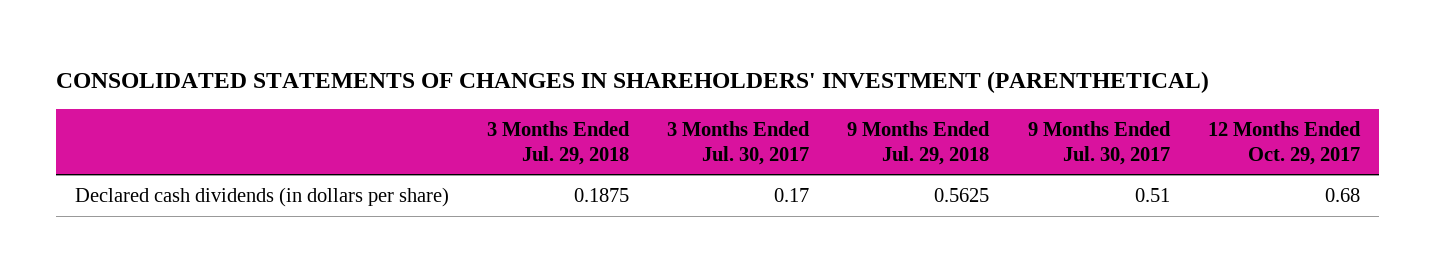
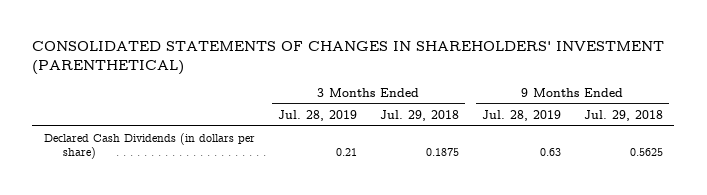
- | 3 Months Ended Jul. 29, 2018 | 3 Months Ended Jul. 30, 2017 | 9 Months Ended Jul. 29, 2018 | 9 Months Ended Jul. 30, 2017 | 12 Months Ended Oct. 29, 2017
+ | 3 Months Ended Jul. 28, 2019 | 3 Months Ended Jul. 29, 2018 | 9 Months Ended Jul. 28, 2019 | 9 Months Ended Jul. 29, 2018
- Declared cash dividends (in dollars per share) | 0.1875 | 0.17 | 0.5625 | 0.51 | 0.68
+ Declared Cash Dividends (in dollars per share) | 0.21 | 0.1875 | 0.63 | 0.5625

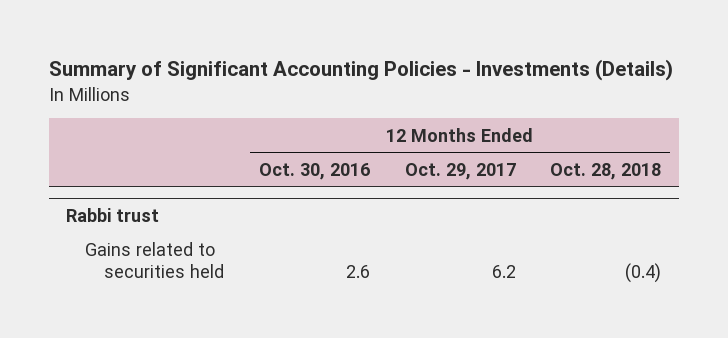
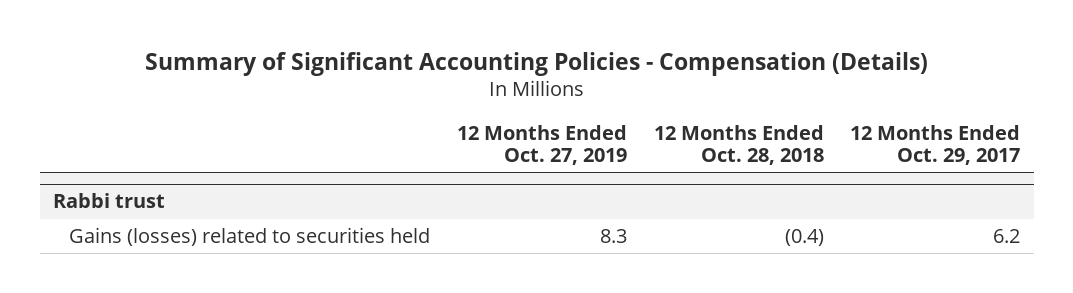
- Summary of Significant Accounting Policies - Investments (Details)
+ Summary of Significant Accounting Policies - Compensation (Details)
- | 12 Months Ended Oct. 30, 2016 | 12 Months Ended Oct. 29, 2017 | 12 Months Ended Oct. 28, 2018
+ | 12 Months Ended Oct. 27, 2019 | 12 Months Ended Oct. 28, 2018 | 12 Months Ended Oct. 29, 2017
@ Rabbi trust
- Gains related to securities held | 2.6 | 6.2 | (0.4)
+ Gains (losses) related to securities held | 8.3 | (0.4) | 6.2

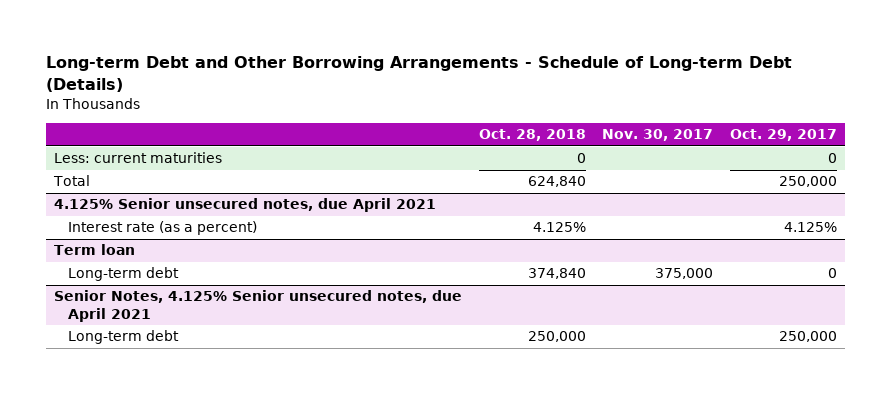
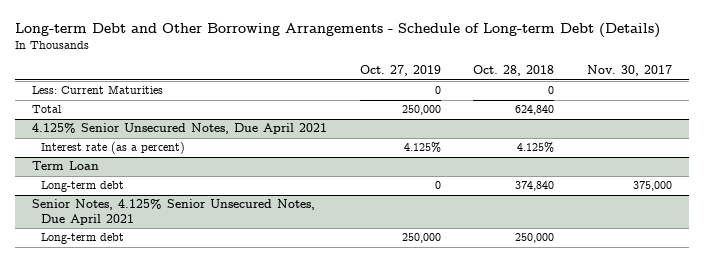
- | Oct. 28, 2018 | Nov. 30, 2017 | Oct. 29, 2017
+ | Oct. 27, 2019 | Oct. 28, 2018 | Nov. 30, 2017
- Less: current maturities | 0 | | 0
+ Less: Current Maturities | 0 | 0 |
- 4.125% Senior unsecured notes, due April 2021
+ 4.125% Senior Unsecured Notes, Due April 2021
- Term loan
+ Term Loan
- Senior Notes, 4.125% Senior unsecured notes, due April 2021
+ Senior Notes, 4.125% Senior Unsecured Notes, Due April 2021

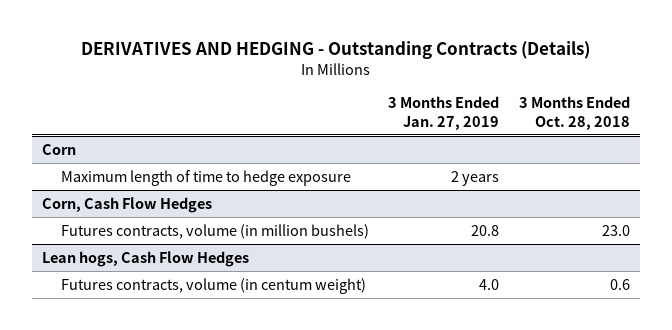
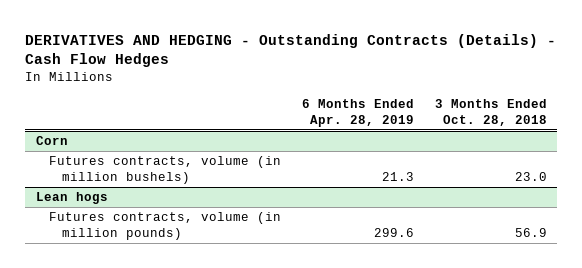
- DERIVATIVES AND HEDGING - Outstanding Contracts (Details)
+ DERIVATIVES AND HEDGING - Outstanding Contracts (Details) - Cash Flow Hedges
- | 3 Months Ended Jan. 27, 2019 | 3 Months Ended Oct. 28, 2018
+ | 6 Months Ended Apr. 28, 2019 | 3 Months Ended Oct. 28, 2018
@ Corn
- Maximum length of time to hedge exposure | 2 years |
- Corn, Cash Flow Hedges
- Lean hogs, Cash Flow Hedges
- Futures contracts, volume (in centum weight) | 4.0 | 0.6
+ Lean hogs
+ Futures contracts, volume (in million pounds) | 299.6 | 56.9

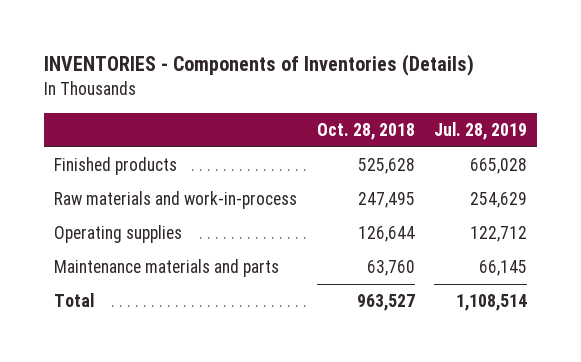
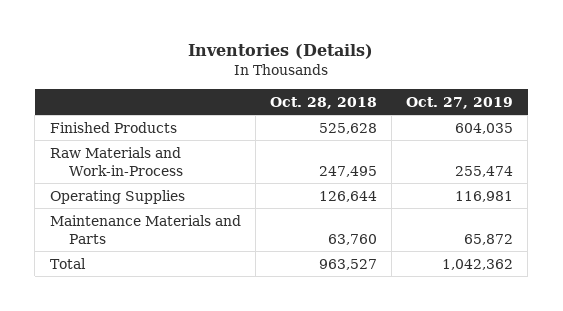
- INVENTORIES - Components of Inventories (Details)
+ Inventories (Details)
- | Oct. 28, 2018 | Jul. 28, 2019
+ | Oct. 28, 2018 | Oct. 27, 2019
- Finished products | 525,628 | 665,028
- Raw materials and work-in-process | 247,495 | 254,629
- Operating supplies | 126,644 | 122,712
- Maintenance materials and parts | 63,760 | 66,145
+ Finished Products | 525,628 | 604,035
+ Raw Materials and Work-in-Process | 247,495 | 255,474
+ Operating Supplies | 126,644 | 116,981
+ Maintenance Materials and Parts | 63,760 | 65,872

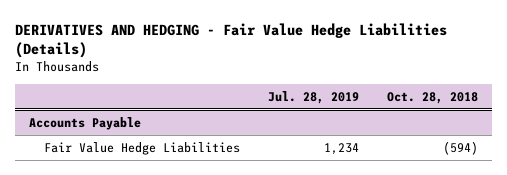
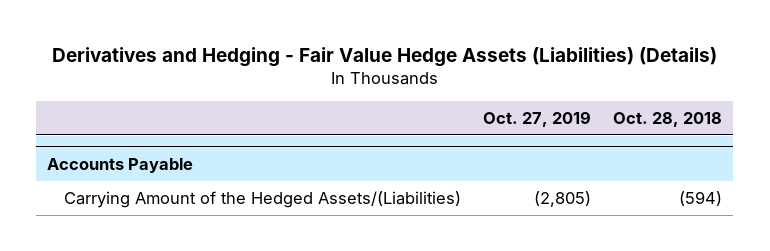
- DERIVATIVES AND HEDGING - Fair Value Hedge Liabilities (Details)
+ Derivatives and Hedging - Fair Value Hedge Assets (Liabilities) (Details)
- | Jul. 28, 2019 | Oct. 28, 2018
+ | Oct. 27, 2019 | Oct. 28, 2018
@ Accounts Payable
- Fair Value Hedge Liabilities | 1,234 | (594)
+ Carrying Amount of the Hedged Assets/(Liabilities) | (2,805) | (594)

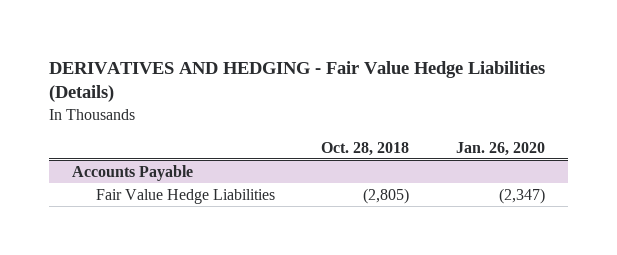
- Derivatives and Hedging - Fair Value Hedge Assets (Liabilities) (Details)
+ DERIVATIVES AND HEDGING - Fair Value Hedge Liabilities (Details)
- | Oct. 27, 2019 | Oct. 28, 2018
+ | Oct. 28, 2018 | Jan. 26, 2020
@ Accounts Payable
- Carrying Amount of the Hedged Assets/(Liabilities) | (2,805) | (594)
+ Fair Value Hedge Liabilities | (2,805) | (2,347)

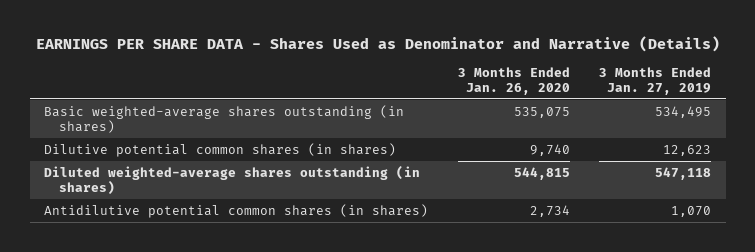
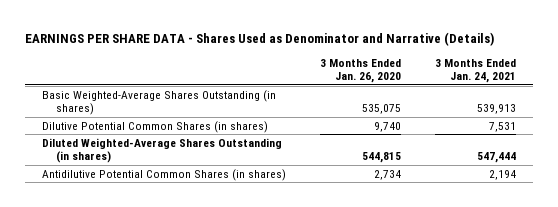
- | 3 Months Ended Jan. 26, 2020 | 3 Months Ended Jan. 27, 2019
+ | 3 Months Ended Jan. 26, 2020 | 3 Months Ended Jan. 24, 2021
- Basic weighted-average shares outstanding (in shares) | 535,075 | 534,495
- Dilutive potential common shares (in shares) | 9,740 | 12,623
- Diluted weighted-average shares outstanding (in shares) | 544,815 | 547,118
- Antidilutive potential common shares (in shares) | 2,734 | 1,070
+ Basic Weighted-Average Shares Outstanding (in shares) | 535,075 | 539,913
+ Dilutive Potential Common Shares (in shares) | 9,740 | 7,531
+ Diluted Weighted-Average Shares Outstanding (in shares) | 544,815 | 547,444
+ Antidilutive Potential Common Shares (in shares) | 2,734 | 2,194

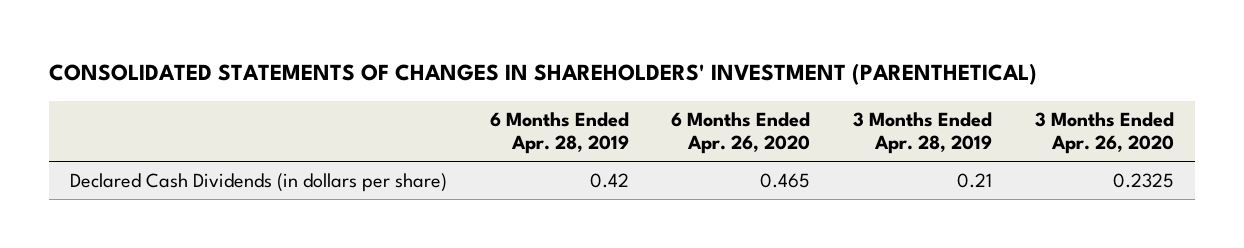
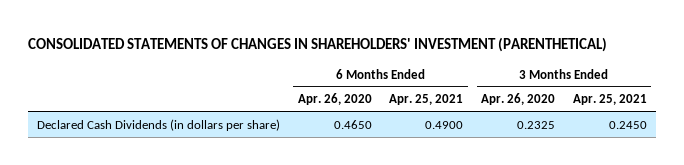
- | 6 Months Ended Apr. 28, 2019 | 6 Months Ended Apr. 26, 2020 | 3 Months Ended Apr. 28, 2019 | 3 Months Ended Apr. 26, 2020
+ | 6 Months Ended Apr. 26, 2020 | 6 Months Ended Apr. 25, 2021 | 3 Months Ended Apr. 26, 2020 | 3 Months Ended Apr. 25, 2021
- Declared Cash Dividends (in dollars per share) | 0.42 | 0.465 | 0.21 | 0.2325
+ Declared Cash Dividends (in dollars per share) | 0.4650 | 0.4900 | 0.2325 | 0.2450

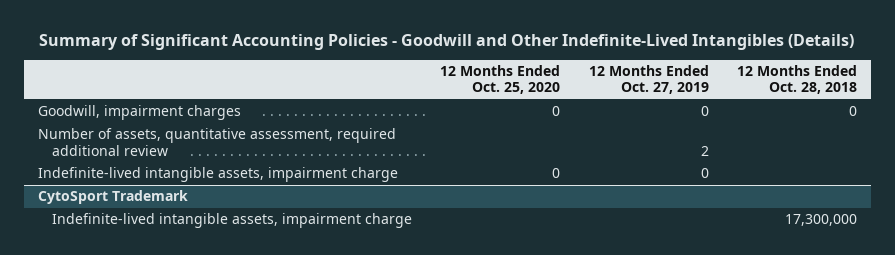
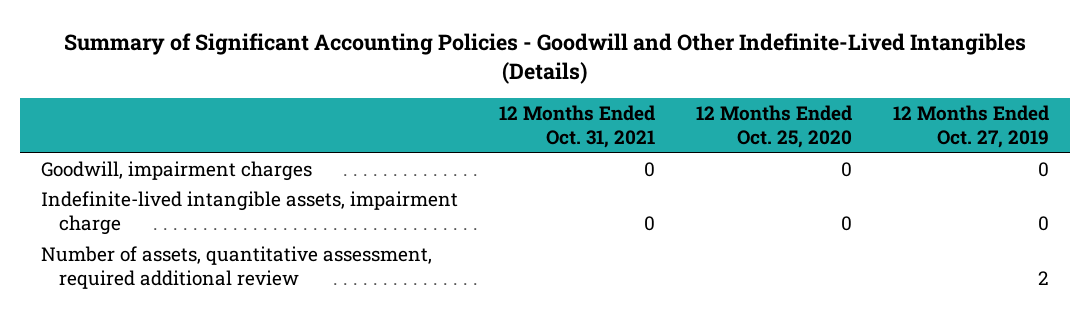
- | 12 Months Ended Oct. 25, 2020 | 12 Months Ended Oct. 27, 2019 | 12 Months Ended Oct. 28, 2018
+ | 12 Months Ended Oct. 31, 2021 | 12 Months Ended Oct. 25, 2020 | 12 Months Ended Oct. 27, 2019
- CytoSport Trademark
- Indefinite-lived intangible assets, impairment charge | | | 17,300,000
moved down: Number of assets, quantitative assessment, required additional review | | | 2

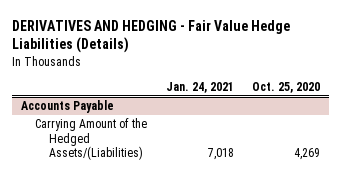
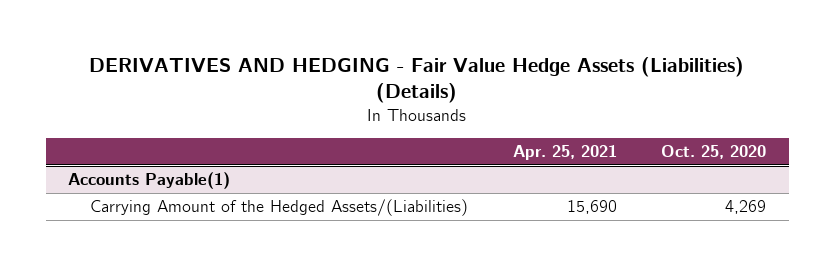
- DERIVATIVES AND HEDGING - Fair Value Hedge Liabilities (Details)
+ DERIVATIVES AND HEDGING - Fair Value Hedge Assets (Liabilities) (Details)
- | Jan. 24, 2021 | Oct. 25, 2020
+ | Apr. 25, 2021 | Oct. 25, 2020
- Accounts Payable
+ Accounts Payable(1)

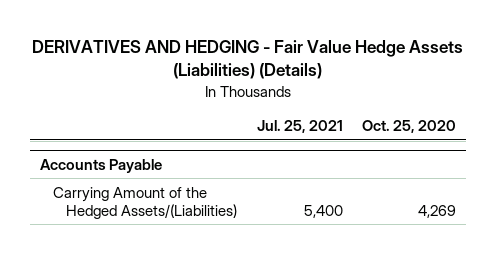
- | Apr. 25, 2021 | Oct. 25, 2020
+ | Jul. 25, 2021 | Oct. 25, 2020
- Accounts Payable(1)
+ Accounts Payable

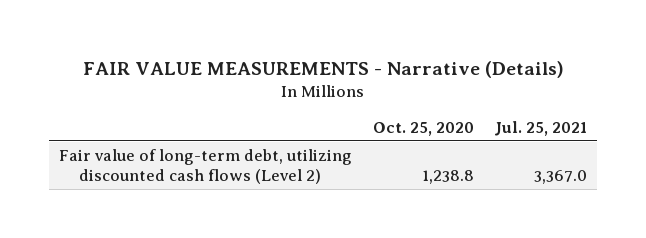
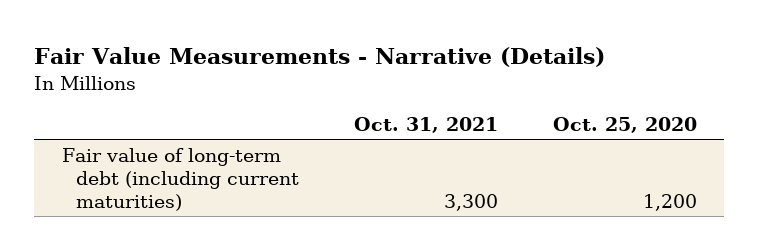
- FAIR VALUE MEASUREMENTS - Narrative (Details)
+ Fair Value Measurements - Narrative (Details)
- | Oct. 25, 2020 | Jul. 25, 2021
+ | Oct. 31, 2021 | Oct. 25, 2020
- Fair value of long-term debt, utilizing discounted cash flows (Level 2) | 1,238.8 | 3,367.0
+ Fair value of long-term debt (including current maturities) | 3,300 | 1,200

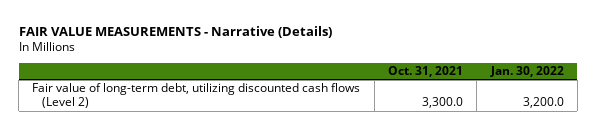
- Fair Value Measurements - Narrative (Details)
+ FAIR VALUE MEASUREMENTS - Narrative (Details)
- | Oct. 31, 2021 | Oct. 25, 2020
+ | Oct. 31, 2021 | Jan. 30, 2022
- Fair value of long-term debt (including current maturities) | 3,300 | 1,200
+ Fair value of long-term debt, utilizing discounted cash flows (Level 2) | 3,300.0 | 3,200.0

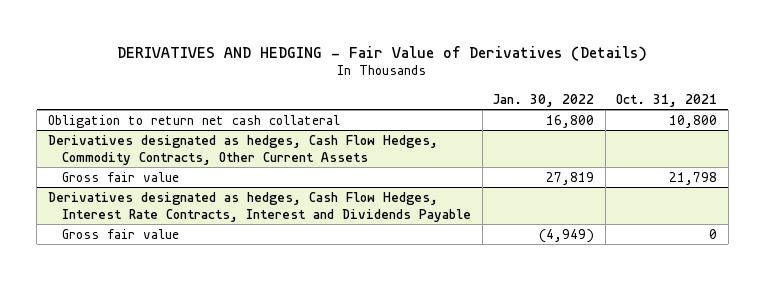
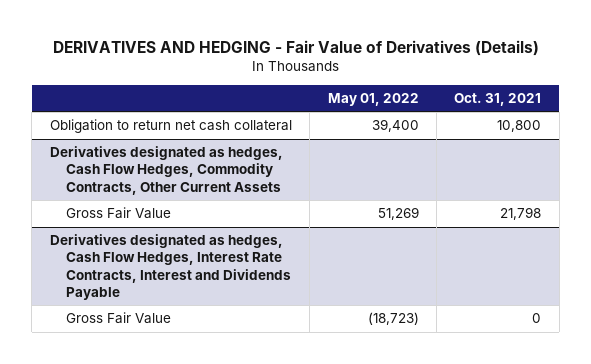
- | Jan. 30, 2022 | Oct. 31, 2021
+ | May 01, 2022 | Oct. 31, 2021
@ Derivatives designated as hedges, Cash Flow Hedges, Commodity Contracts, Other Current Assets
- Gross fair value | 27,819 | 21,798
+ Gross Fair Value | 51,269 | 21,798
@ Derivatives designated as hedges, Cash Flow Hedges, Interest Rate Contracts, Interest and Dividends Payable
- Gross fair value | (4,949) | 0
+ Gross Fair Value | (18,723) | 0

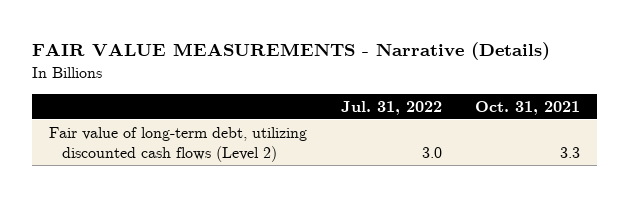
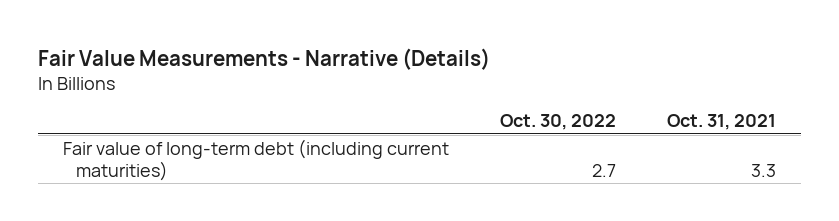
- FAIR VALUE MEASUREMENTS - Narrative (Details)
+ Fair Value Measurements - Narrative (Details)
- | Jul. 31, 2022 | Oct. 31, 2021
+ | Oct. 30, 2022 | Oct. 31, 2021
- Fair value of long-term debt, utilizing discounted cash flows (Level 2) | 3.0 | 3.3
+ Fair value of long-term debt (including current maturities) | 2.7 | 3.3

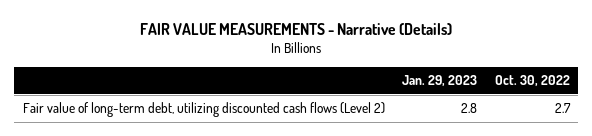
- Fair Value Measurements - Narrative (Details)
+ FAIR VALUE MEASUREMENTS - Narrative (Details)
- | Oct. 30, 2022 | Oct. 31, 2021
+ | Jan. 29, 2023 | Oct. 30, 2022
- Fair value of long-term debt (including current maturities) | 2.7 | 3.3
+ Fair value of long-term debt, utilizing discounted cash flows (Level 2) | 2.8 | 2.7

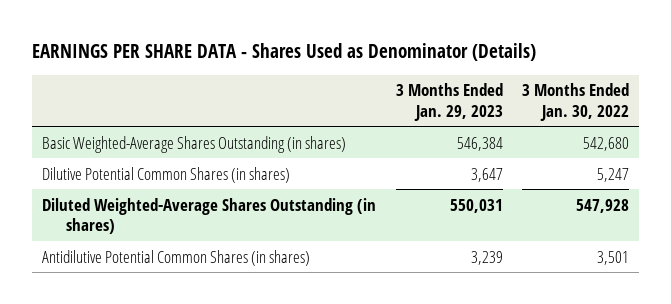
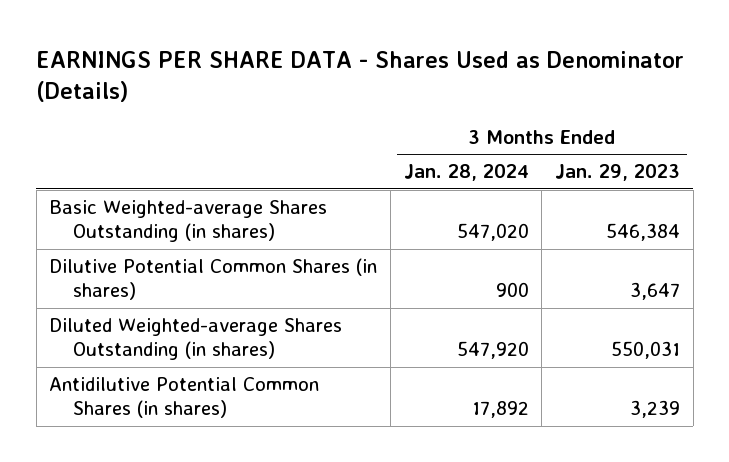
- | 3 Months Ended Jan. 29, 2023 | 3 Months Ended Jan. 30, 2022
+ | 3 Months Ended Jan. 28, 2024 | 3 Months Ended Jan. 29, 2023
- Basic Weighted-Average Shares Outstanding (in shares) | 546,384 | 542,680
+ Basic Weighted-average Shares Outstanding (in shares) | 547,020 | 546,384
- Diluted Weighted-Average Shares Outstanding (in shares) | 550,031 | 547,928
+ Diluted Weighted-average Shares Outstanding (in shares) | 547,920 | 550,031

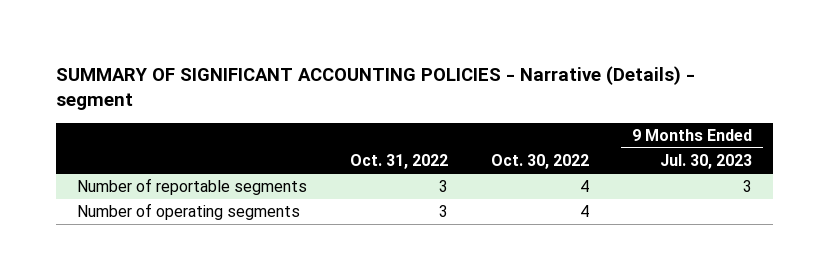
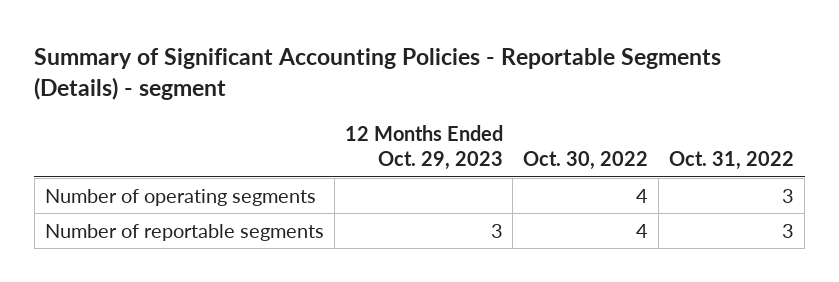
- SUMMARY OF SIGNIFICANT ACCOUNTING POLICIES - Narrative (Details) - segment
+ Summary of Significant Accounting Policies - Reportable Segments (Details) - segment
- | Oct. 31, 2022 | Oct. 30, 2022 | 9 Months Ended Jul. 30, 2023
+ | 12 Months Ended Oct. 29, 2023 | Oct. 30, 2022 | Oct. 31, 2022
moved down: Number of reportable segments | 3 | 4 | 3

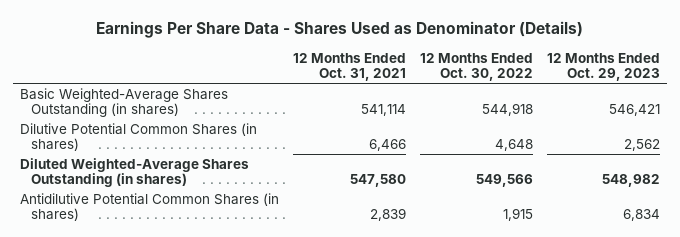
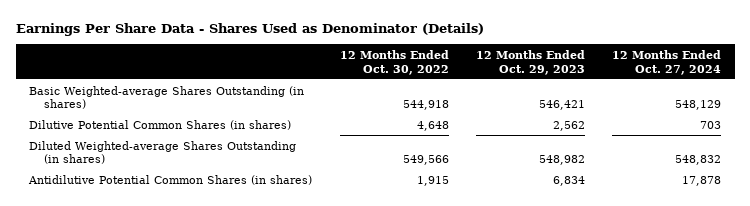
- | 12 Months Ended Oct. 31, 2021 | 12 Months Ended Oct. 30, 2022 | 12 Months Ended Oct. 29, 2023
+ | 12 Months Ended Oct. 30, 2022 | 12 Months Ended Oct. 29, 2023 | 12 Months Ended Oct. 27, 2024
- Basic Weighted-Average Shares Outstanding (in shares) | 541,114 | 544,918 | 546,421
+ Basic Weighted-average Shares Outstanding (in shares) | 544,918 | 546,421 | 548,129
- Diluted Weighted-Average Shares Outstanding (in shares) | 547,580 | 549,566 | 548,982
+ Diluted Weighted-average Shares Outstanding (in shares) | 549,566 | 548,982 | 548,832

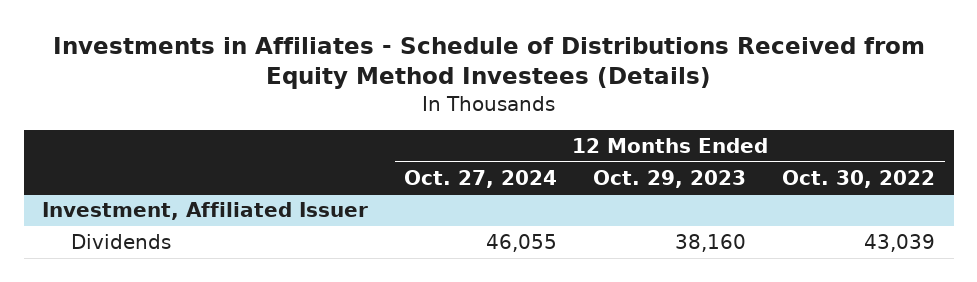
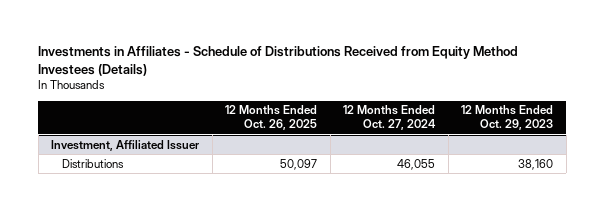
- | 12 Months Ended Oct. 27, 2024 | 12 Months Ended Oct. 29, 2023 | 12 Months Ended Oct. 30, 2022
+ | 12 Months Ended Oct. 26, 2025 | 12 Months Ended Oct. 27, 2024 | 12 Months Ended Oct. 29, 2023
@ Investment, Affiliated Issuer
- Dividends | 46,055 | 38,160 | 43,039
+ Distributions | 50,097 | 46,055 | 38,160

